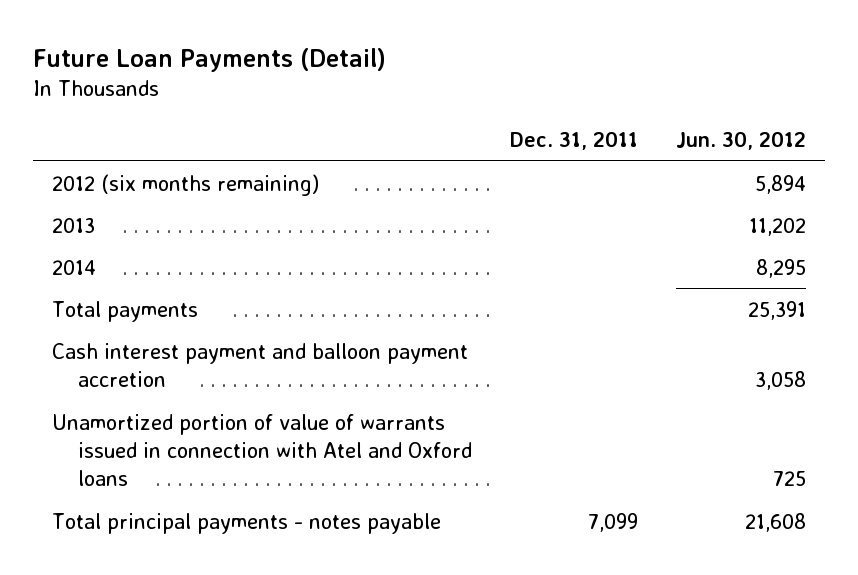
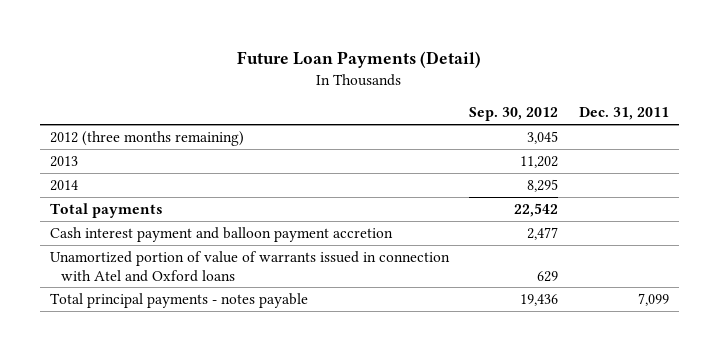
- | Dec. 31, 2011 | Jun. 30, 2012
+ | Sep. 30, 2012 | Dec. 31, 2011
- 2012 (six months remaining) | | 5,894
+ 2012 (three months remaining) | 3,045 |

